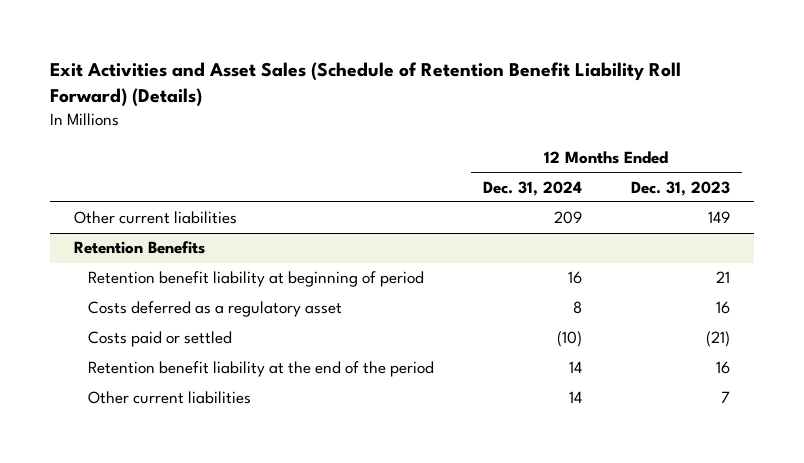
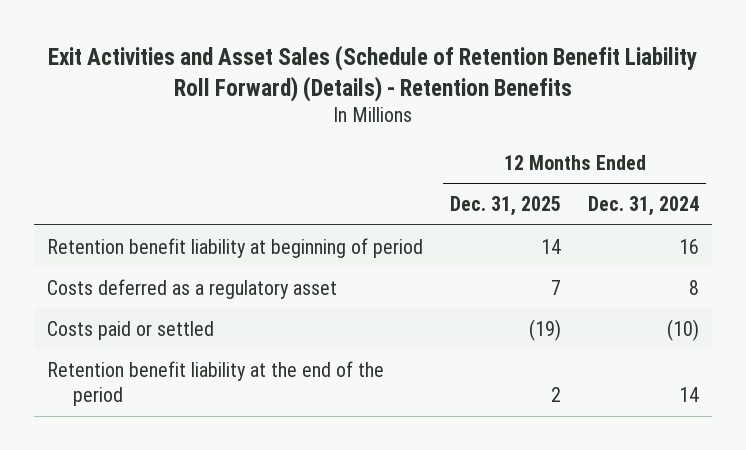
- Exit Activities and Asset Sales (Schedule of Retention Benefit Liability Roll Forward) (Details)
+ Exit Activities and Asset Sales (Schedule of Retention Benefit Liability Roll Forward) (Details) - Retention Benefits
- | 12 Months Ended Dec. 31, 2024 | 12 Months Ended Dec. 31, 2023
+ | 12 Months Ended Dec. 31, 2025 | 12 Months Ended Dec. 31, 2024
- Other current liabilities | 209 | 149
- Retention Benefits
- Other current liabilities | 14 | 7

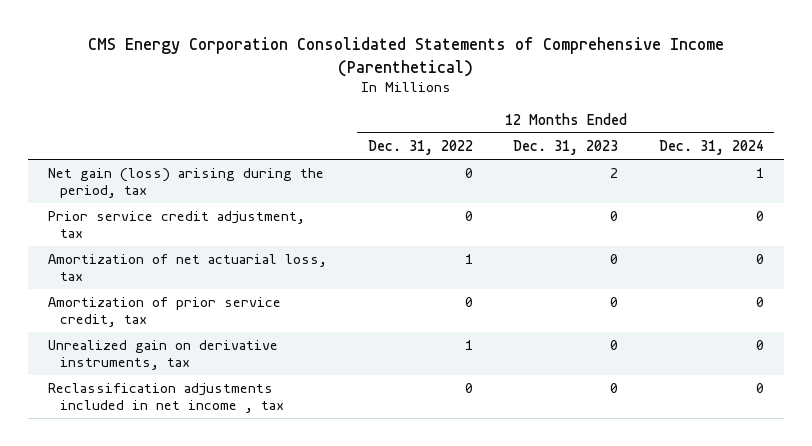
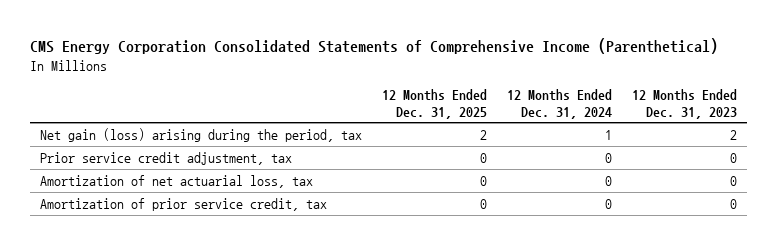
- | 12 Months Ended Dec. 31, 2022 | 12 Months Ended Dec. 31, 2023 | 12 Months Ended Dec. 31, 2024
+ | 12 Months Ended Dec. 31, 2025 | 12 Months Ended Dec. 31, 2024 | 12 Months Ended Dec. 31, 2023
- Unrealized gain on derivative instruments, tax | 1 | 0 | 0
- Reclassification adjustments included in net income , tax | 0 | 0 | 0

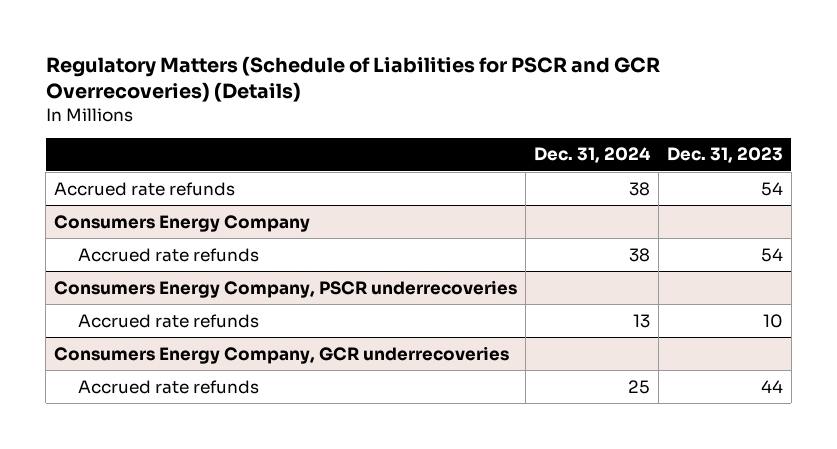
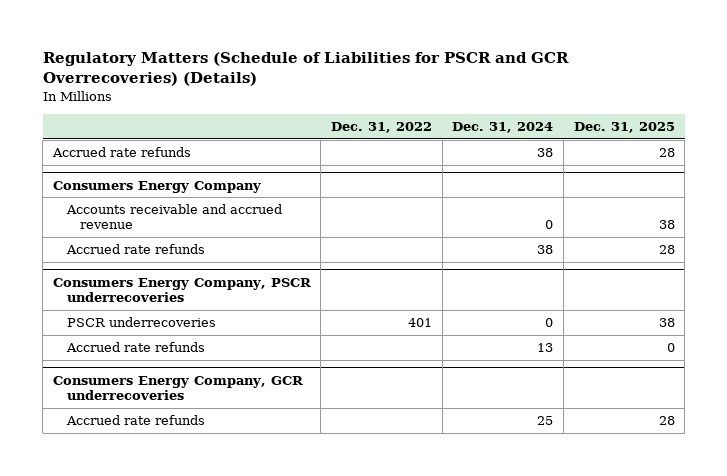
- | Dec. 31, 2024 | Dec. 31, 2023
+ | Dec. 31, 2022 | Dec. 31, 2024 | Dec. 31, 2025
@ Consumers Energy Company
+ Accounts receivable and accrued revenue | | 0 | 38
@ Consumers Energy Company, PSCR underrecoveries
+ PSCR underrecoveries | 401 | 0 | 38

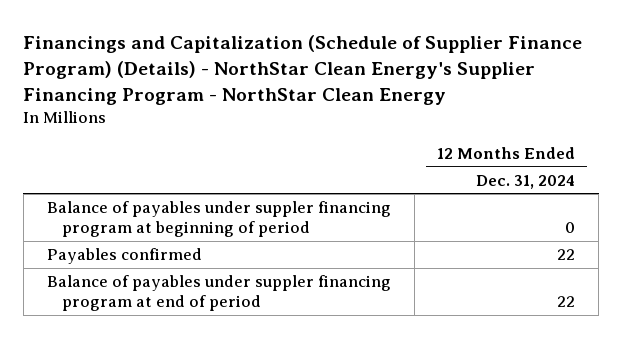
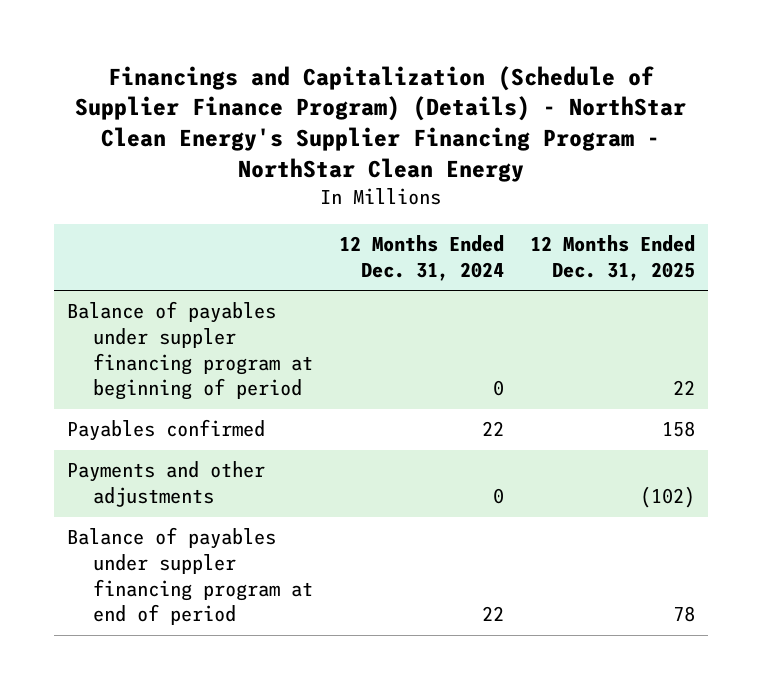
- | 12 Months Ended Dec. 31, 2024
+ | 12 Months Ended Dec. 31, 2024 | 12 Months Ended Dec. 31, 2025
+ Payments and other adjustments | 0 | (102)

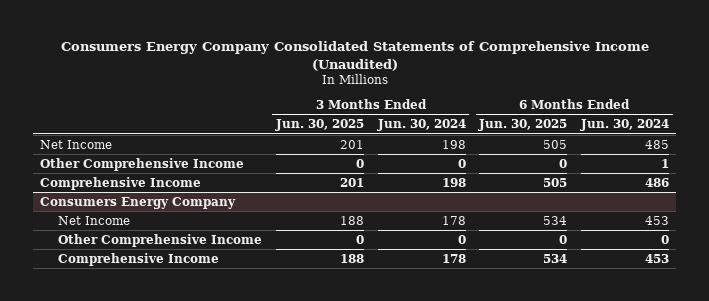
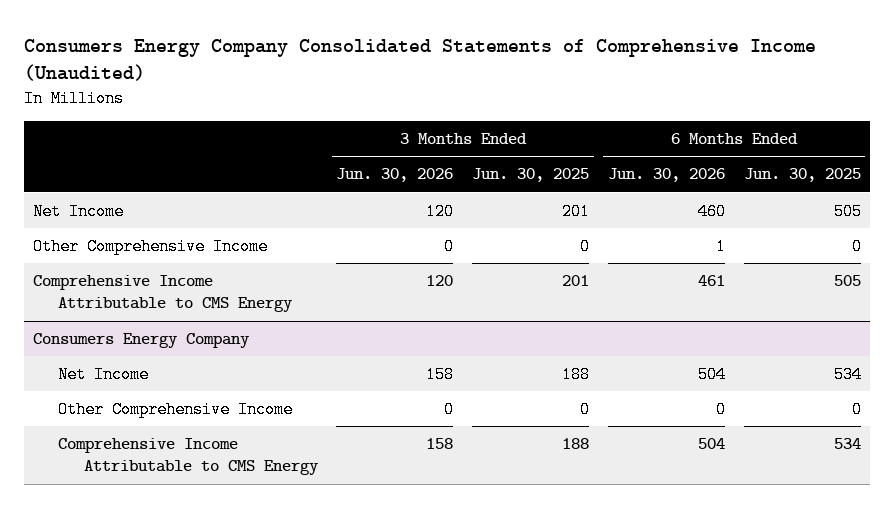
- | 3 Months Ended Jun. 30, 2025 | 3 Months Ended Jun. 30, 2024 | 6 Months Ended Jun. 30, 2025 | 6 Months Ended Jun. 30, 2024
+ | 3 Months Ended Jun. 30, 2026 | 3 Months Ended Jun. 30, 2025 | 6 Months Ended Jun. 30, 2026 | 6 Months Ended Jun. 30, 2025
- Comprehensive Income | 201 | 198 | 505 | 486
+ Comprehensive Income Attributable to CMS Energy | 120 | 201 | 461 | 505
@ Consumers Energy Company
- Comprehensive Income | 188 | 178 | 534 | 453
+ Comprehensive Income Attributable to CMS Energy | 158 | 188 | 504 | 534

